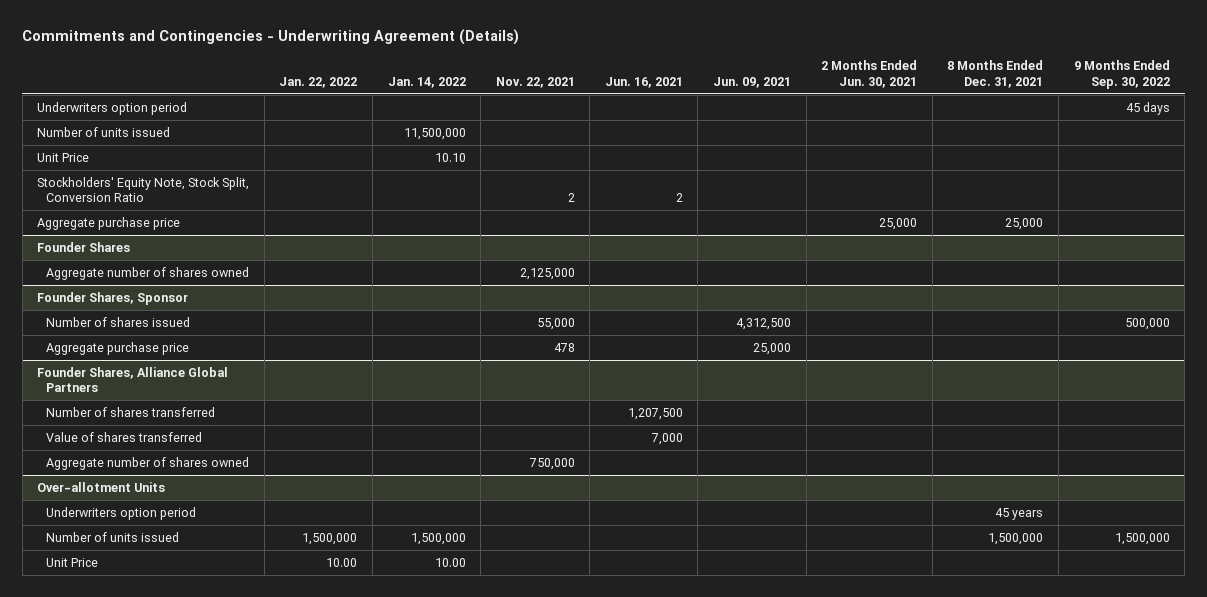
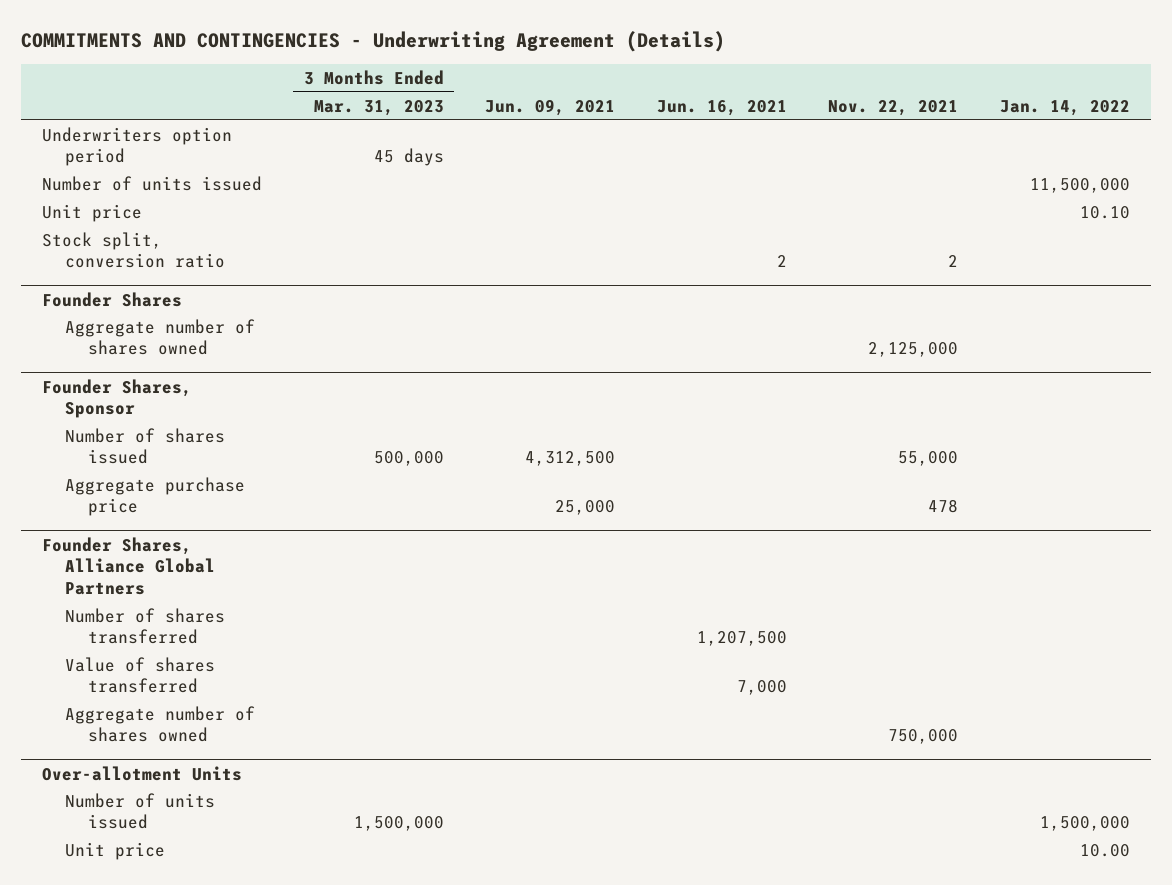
- Commitments and Contingencies - Underwriting Agreement (Details)
+ COMMITMENTS AND CONTINGENCIES - Underwriting Agreement (Details)
- | Jan. 22, 2022 | Jan. 14, 2022 | Nov. 22, 2021 | Jun. 16, 2021 | Jun. 09, 2021 | 2 Months Ended Jun. 30, 2021 | 8 Months Ended Dec. 31, 2021 | 9 Months Ended Sep. 30, 2022
+ | 3 Months Ended Mar. 31, 2023 | Jun. 09, 2021 | Jun. 16, 2021 | Nov. 22, 2021 | Jan. 14, 2022
- Unit Price | | 10.10 | | | | | |
- Stockholders' Equity Note, Stock Split, Conversion Ratio | | | 2 | 2 | | | |
- Aggregate purchase price | | | | | | 25,000 | 25,000 |
+ Unit price | | | | | 10.10
+ Stock split, conversion ratio | | | 2 | 2 |
@ Over-allotment Units
- Underwriters option period | | | | | | | 45 years |
- Unit Price | 10.00 | 10.00 | | | | | |
+ Unit price | | | | | 10.00

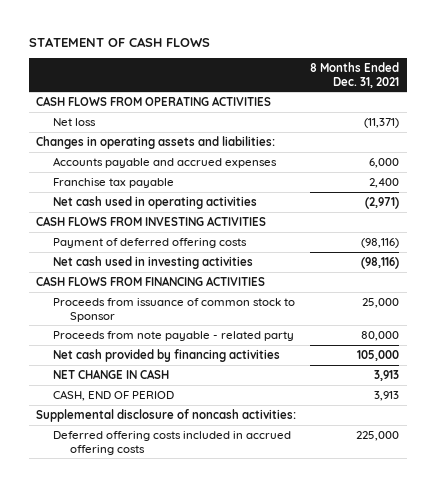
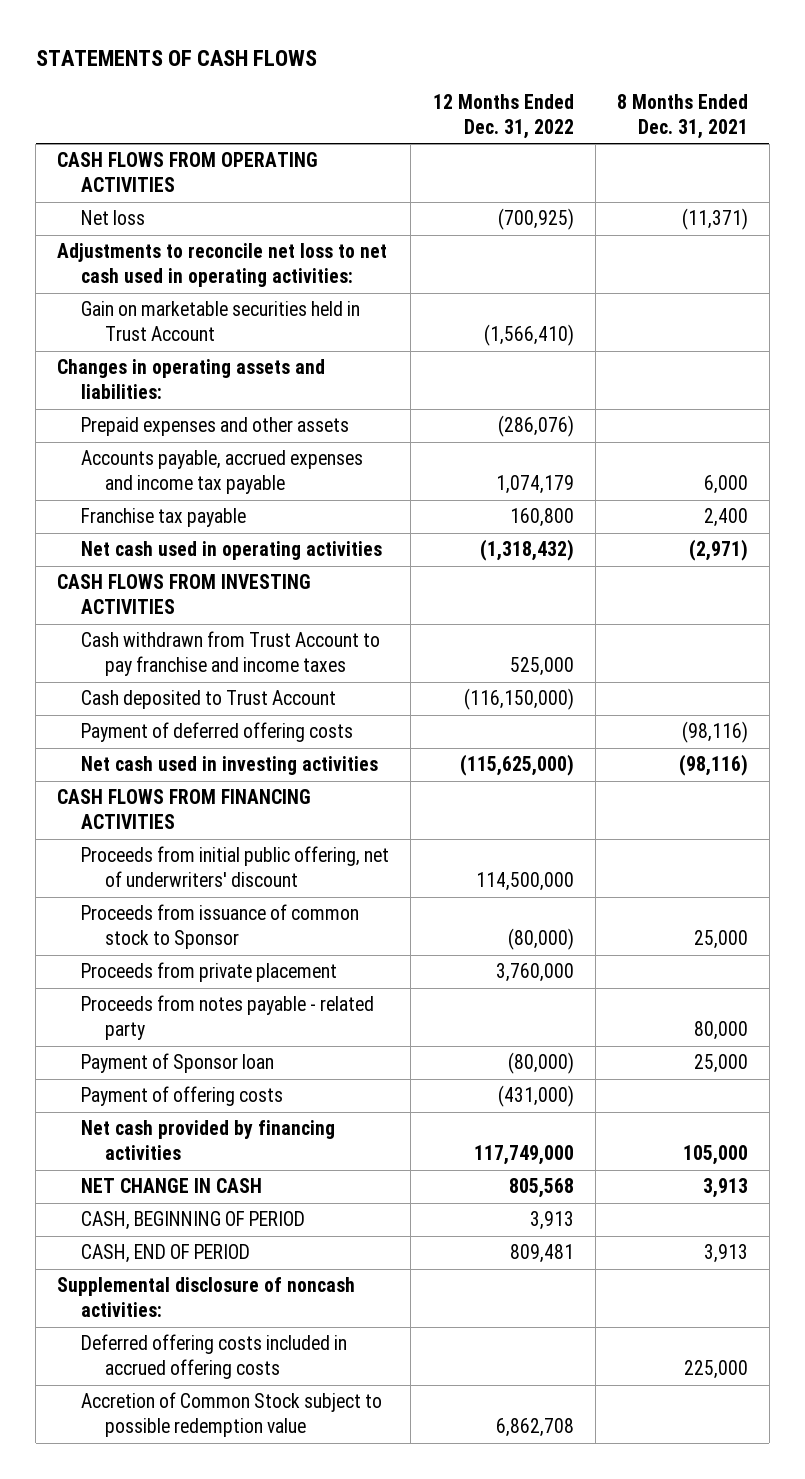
- STATEMENT OF CASH FLOWS
+ STATEMENTS OF CASH FLOWS
- | 8 Months Ended Dec. 31, 2021
+ | 12 Months Ended Dec. 31, 2022 | 8 Months Ended Dec. 31, 2021
+ Adjustments to reconcile net loss to net cash used in operating activities:
+ Gain on marketable securities held in Trust Account | (1,566,410) |
- Accounts payable and accrued expenses | 6,000
+ Prepaid expenses and other assets | (286,076) |
+ Accounts payable, accrued expenses and income tax payable | 1,074,179 | 6,000
+ Cash withdrawn from Trust Account to pay franchise and income taxes | 525,000 |
+ Cash deposited to Trust Account | (116,150,000) |
+ Proceeds from initial public offering, net of underwriters' discount | 114,500,000 |
- Proceeds from note payable - related party | 80,000
+ Proceeds from private placement | 3,760,000 |
+ Proceeds from notes payable - related party | | 80,000
+ Payment of Sponsor loan | (80,000) | 25,000
+ Payment of offering costs | (431,000) |
+ CASH, BEGINNING OF PERIOD | 3,913 |
+ Accretion of Common Stock subject to possible redemption value | 6,862,708 |

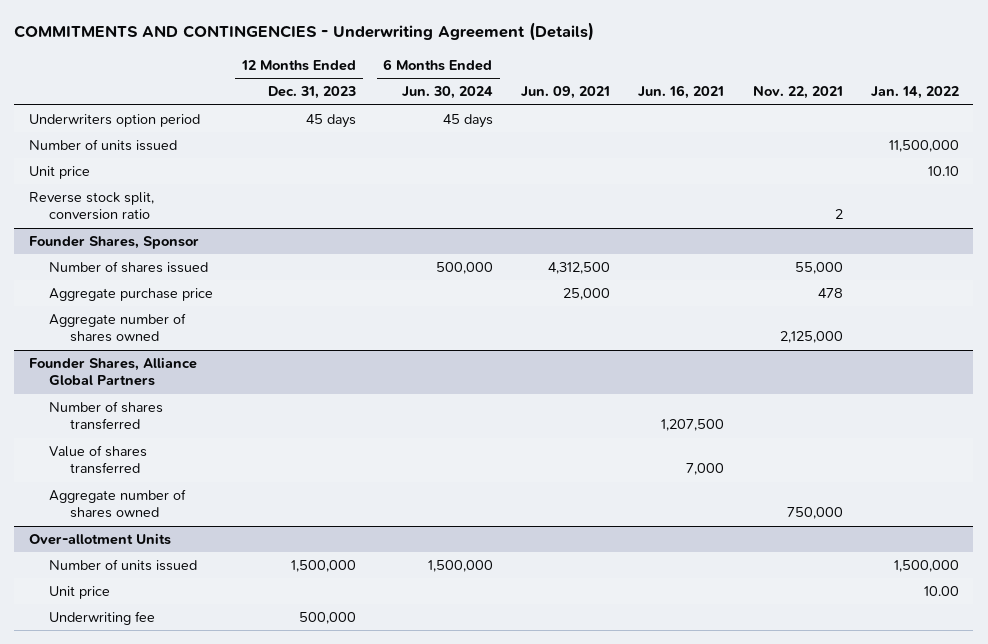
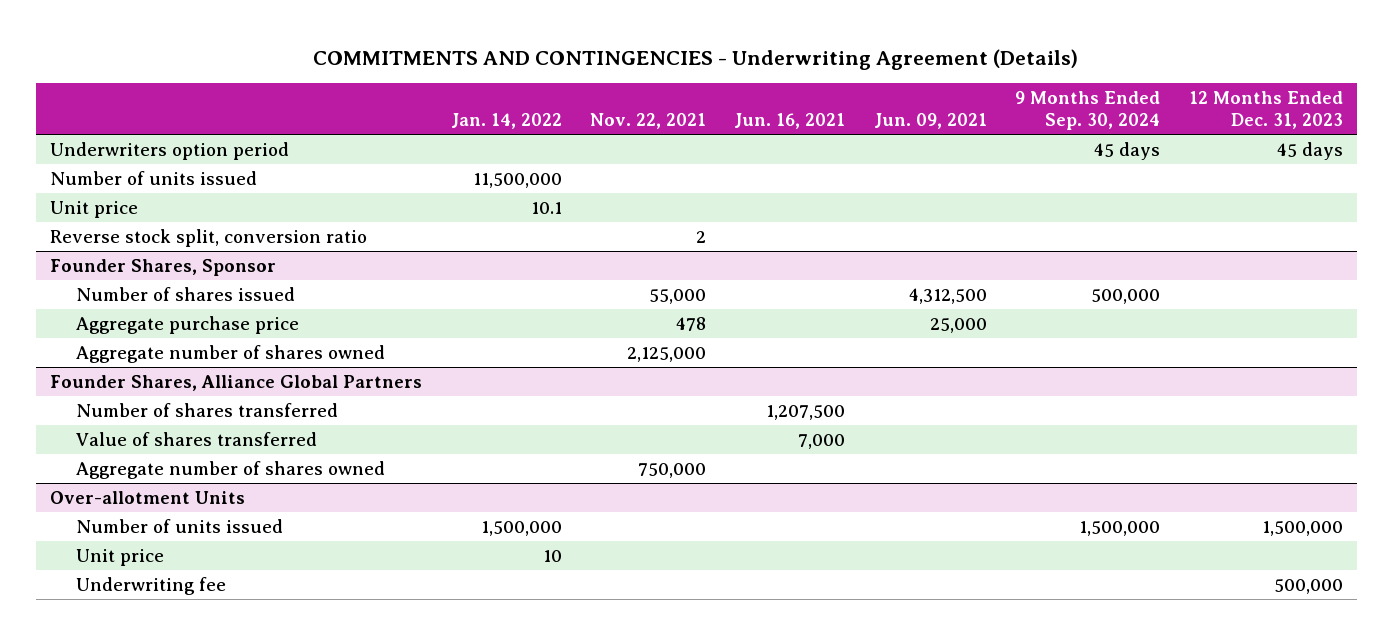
- | 12 Months Ended Dec. 31, 2023 | 6 Months Ended Jun. 30, 2024 | Jun. 09, 2021 | Jun. 16, 2021 | Nov. 22, 2021 | Jan. 14, 2022
+ | Jan. 14, 2022 | Nov. 22, 2021 | Jun. 16, 2021 | Jun. 09, 2021 | 9 Months Ended Sep. 30, 2024 | 12 Months Ended Dec. 31, 2023
- Unit price | | | | | | 10.10
+ Unit price | 10.1 | | | | |
@ Over-allotment Units
- Unit price | | | | | | 10.00
+ Unit price | 10 | | | | |

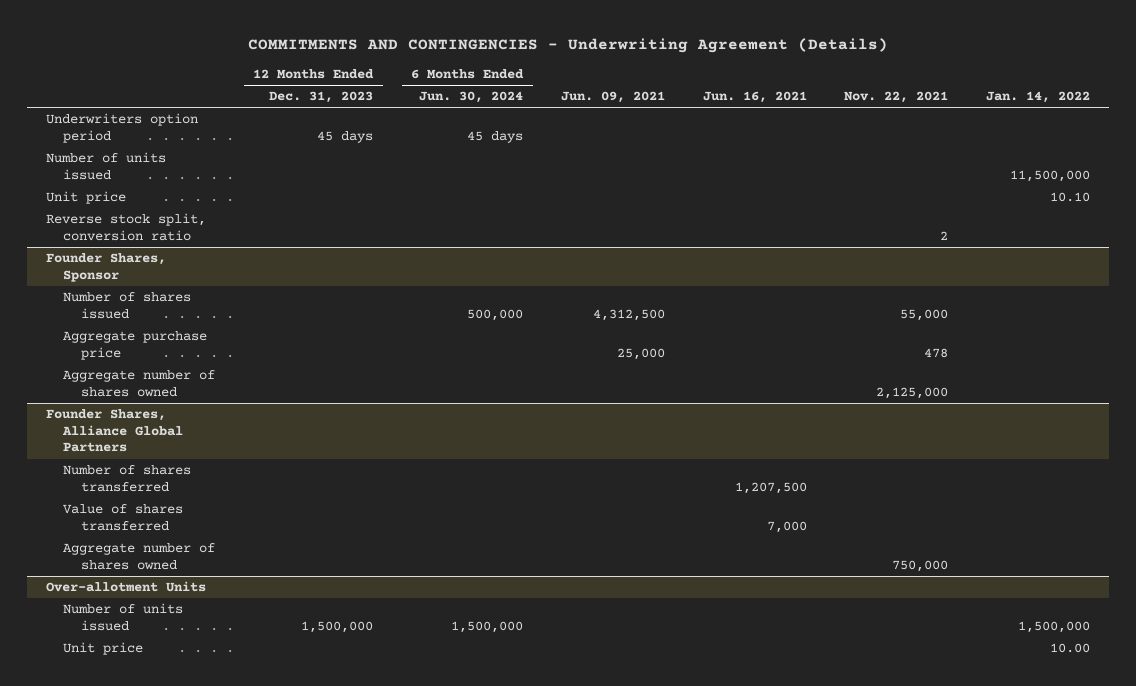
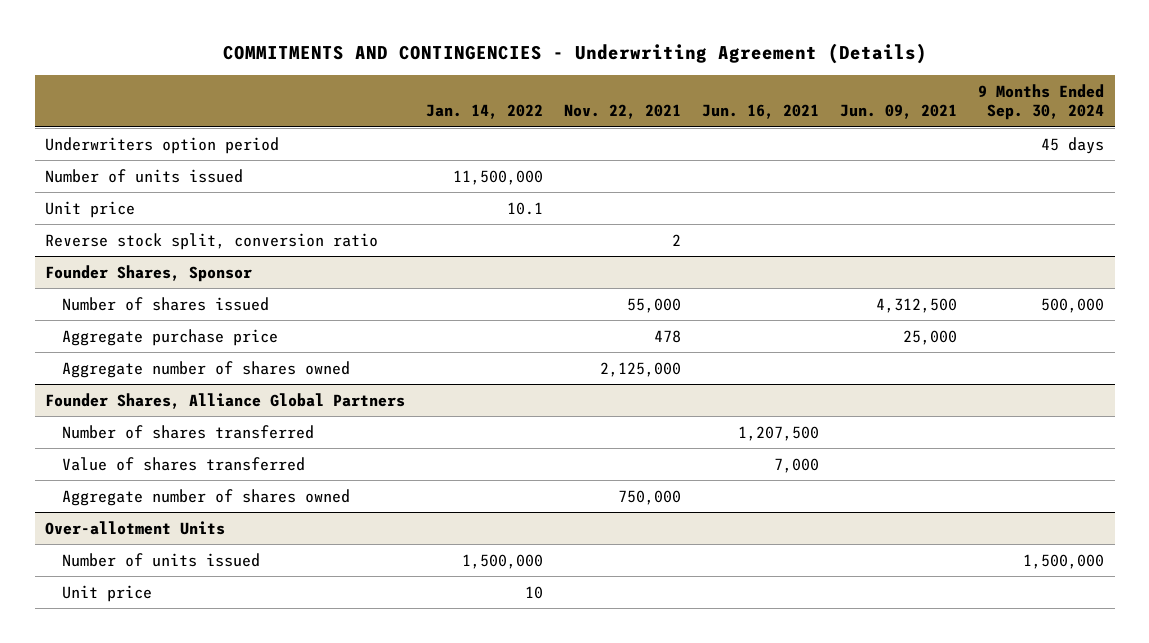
- | 12 Months Ended Dec. 31, 2023 | 6 Months Ended Jun. 30, 2024 | Jun. 09, 2021 | Jun. 16, 2021 | Nov. 22, 2021 | Jan. 14, 2022
+ | Jan. 14, 2022 | Nov. 22, 2021 | Jun. 16, 2021 | Jun. 09, 2021 | 9 Months Ended Sep. 30, 2024
- Unit price | | | | | | 10.10
+ Unit price | 10.1 | | | |
@ Over-allotment Units
- Unit price | | | | | | 10.00
+ Unit price | 10 | | | |

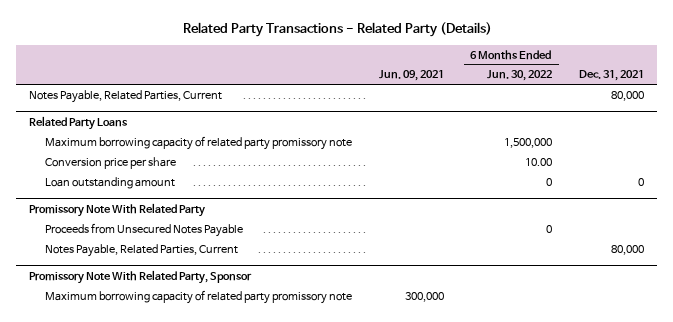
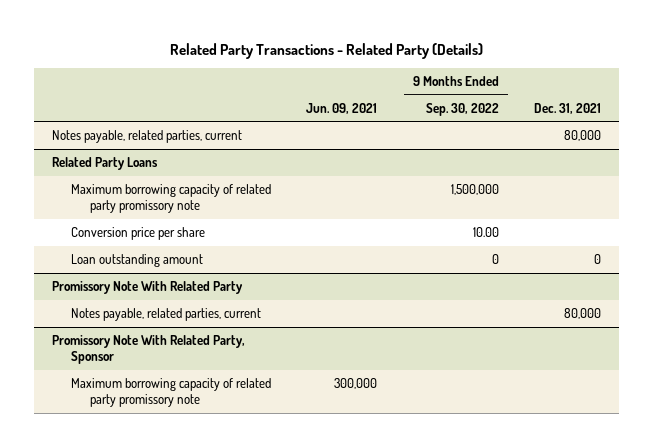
- | Jun. 09, 2021 | 6 Months Ended Jun. 30, 2022 | Dec. 31, 2021
+ | Jun. 09, 2021 | 9 Months Ended Sep. 30, 2022 | Dec. 31, 2021
- Notes Payable, Related Parties, Current | | | 80,000
+ Notes payable, related parties, current | | | 80,000
@ Promissory Note With Related Party
- Proceeds from Unsecured Notes Payable | | 0 |
- Notes Payable, Related Parties, Current | | | 80,000
+ Notes payable, related parties, current | | | 80,000

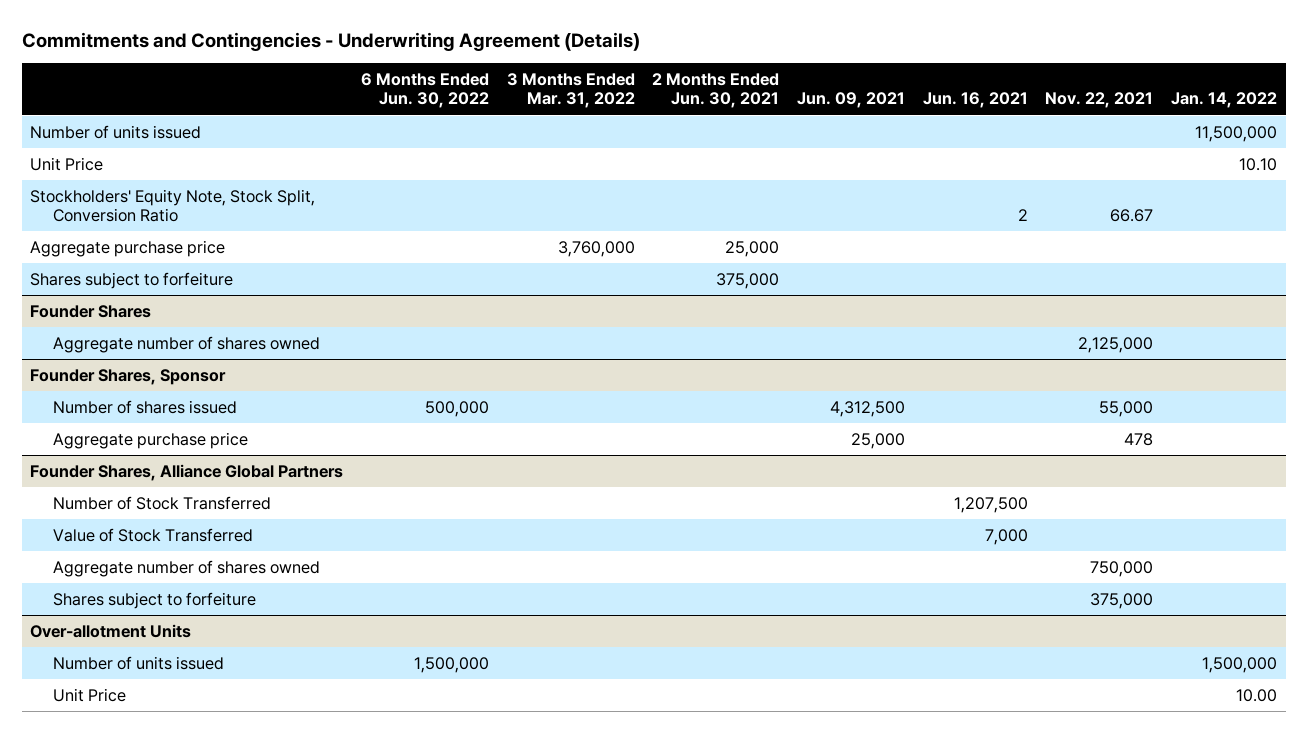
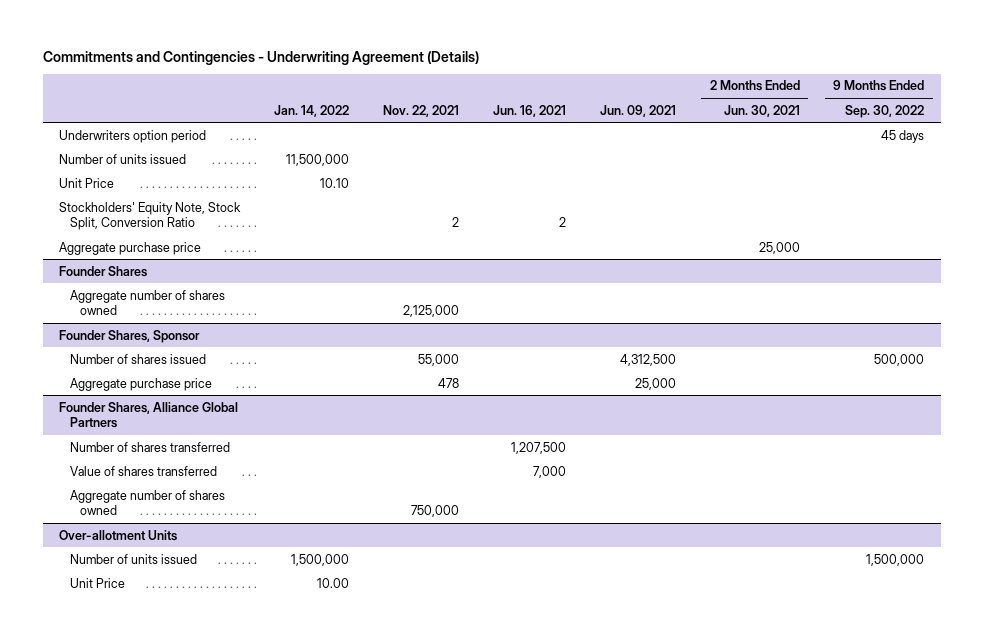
- | 6 Months Ended Jun. 30, 2022 | 3 Months Ended Mar. 31, 2022 | 2 Months Ended Jun. 30, 2021 | Jun. 09, 2021 | Jun. 16, 2021 | Nov. 22, 2021 | Jan. 14, 2022
+ | Jan. 14, 2022 | Nov. 22, 2021 | Jun. 16, 2021 | Jun. 09, 2021 | 2 Months Ended Jun. 30, 2021 | 9 Months Ended Sep. 30, 2022
+ Underwriters option period | | | | | | 45 days
- Stockholders' Equity Note, Stock Split, Conversion Ratio | | | | | 2 | 66.67 |
+ Stockholders' Equity Note, Stock Split, Conversion Ratio | | 2 | 2 | | |
- Shares subject to forfeiture | | | 375,000 | | | |
@ Founder Shares, Alliance Global Partners
- Number of Stock Transferred | | | | | 1,207,500 | |
- Value of Stock Transferred | | | | | 7,000 | |
+ Number of shares transferred | | | 1,207,500 | | |
+ Value of shares transferred | | | 7,000 | | |
- Shares subject to forfeiture | | | | | | 375,000 |

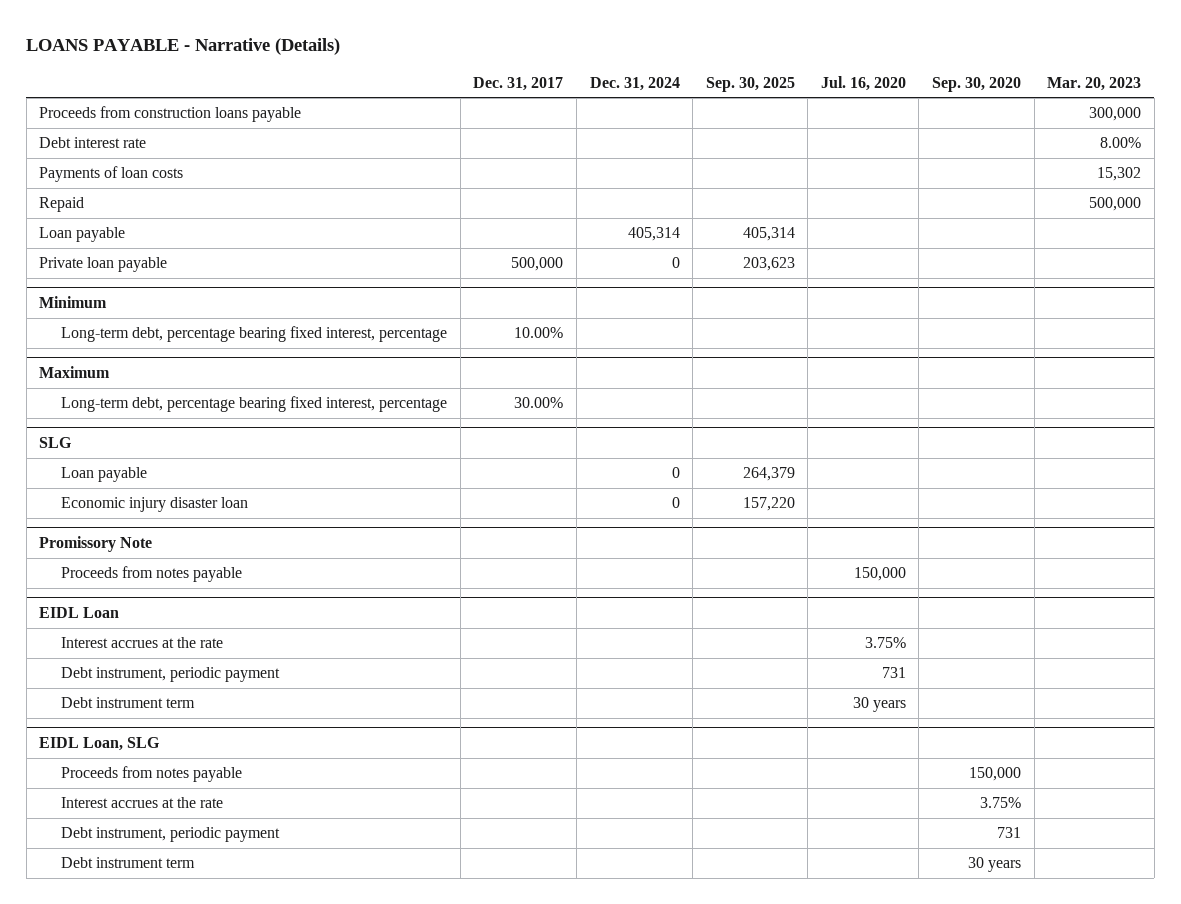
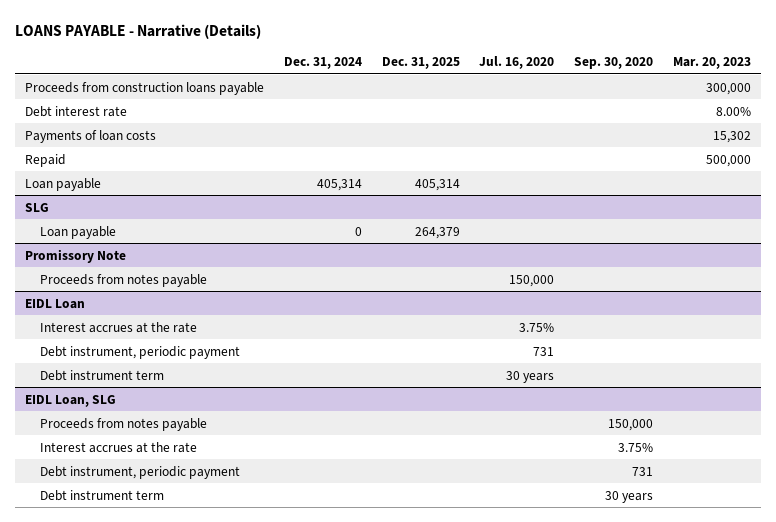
- | Dec. 31, 2017 | Dec. 31, 2024 | Sep. 30, 2025 | Jul. 16, 2020 | Sep. 30, 2020 | Mar. 20, 2023
+ | Dec. 31, 2024 | Dec. 31, 2025 | Jul. 16, 2020 | Sep. 30, 2020 | Mar. 20, 2023
- Private loan payable | 500,000 | 0 | 203,623 | | |
- Minimum
- Long-term debt, percentage bearing fixed interest, percentage | 10.00% | | | | |
- Maximum
- Long-term debt, percentage bearing fixed interest, percentage | 30.00% | | | | |
@ SLG
- Economic injury disaster loan | | 0 | 157,220 | | |

